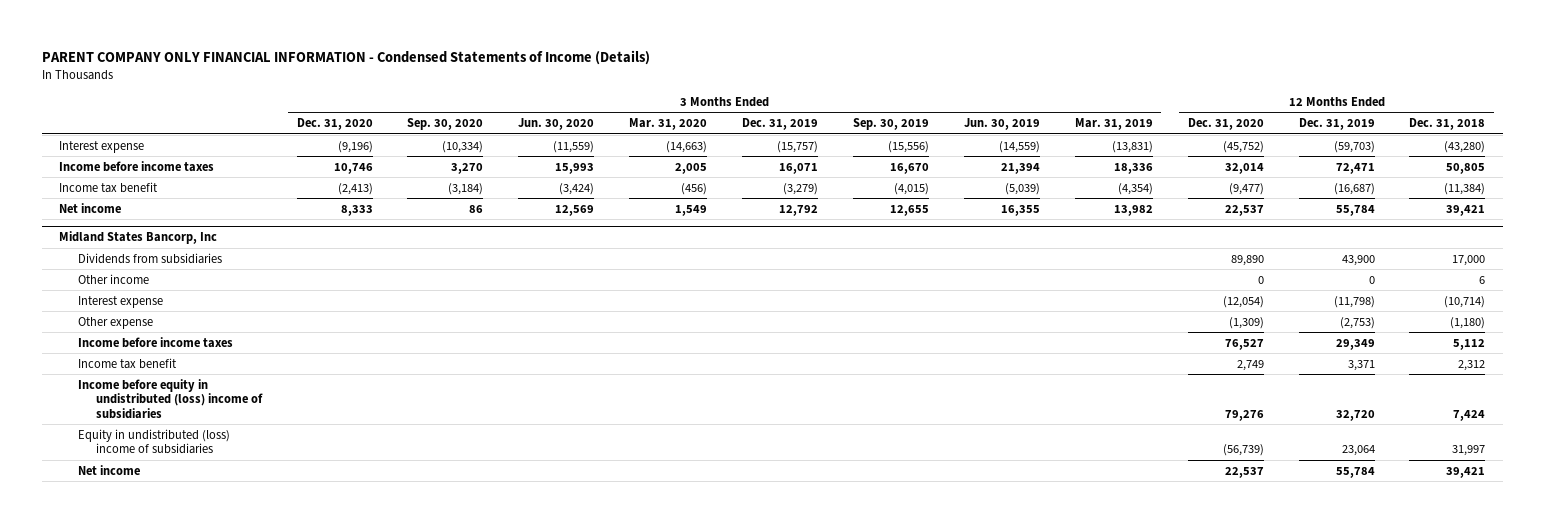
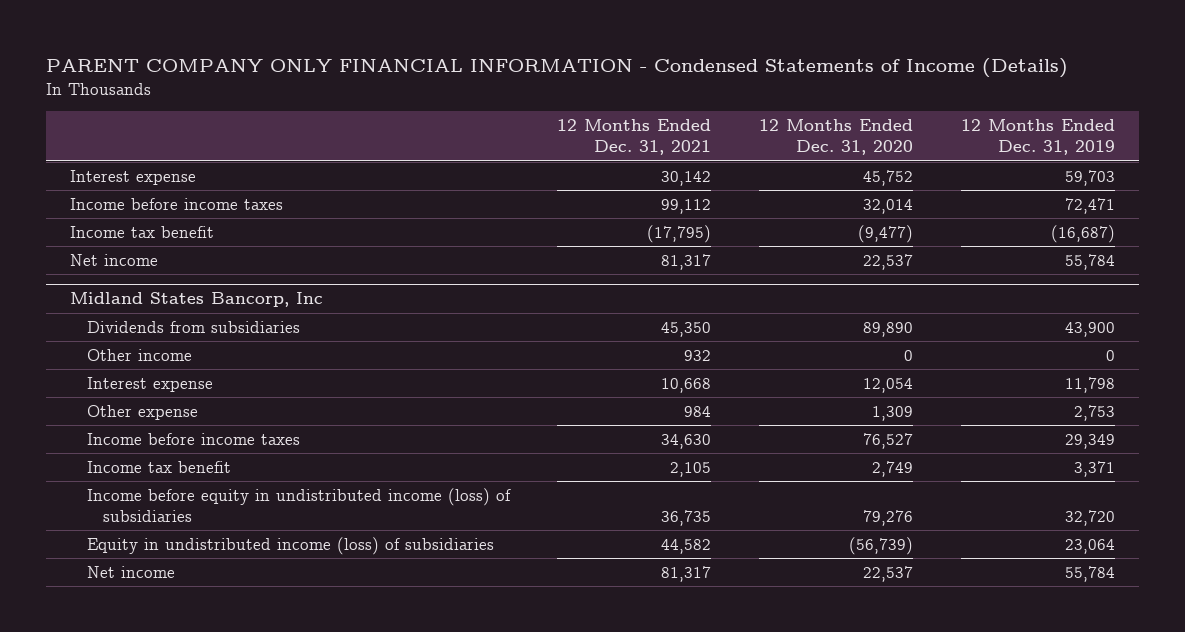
- | 3 Months Ended Dec. 31, 2020 | 3 Months Ended Sep. 30, 2020 | 3 Months Ended Jun. 30, 2020 | 3 Months Ended Mar. 31, 2020 | 3 Months Ended Dec. 31, 2019 | 3 Months Ended Sep. 30, 2019 | 3 Months Ended Jun. 30, 2019 | 3 Months Ended Mar. 31, 2019 | 12 Months Ended Dec. 31, 2020 | 12 Months Ended Dec. 31, 2019 | 12 Months Ended Dec. 31, 2018
+ | 12 Months Ended Dec. 31, 2021 | 12 Months Ended Dec. 31, 2020 | 12 Months Ended Dec. 31, 2019
- Interest expense | (9,196) | (10,334) | (11,559) | (14,663) | (15,757) | (15,556) | (14,559) | (13,831) | (45,752) | (59,703) | (43,280)
+ Interest expense | 30,142 | 45,752 | 59,703
@ Midland States Bancorp, Inc
- Interest expense | | | | | | | | | (12,054) | (11,798) | (10,714)
- Other expense | | | | | | | | | (1,309) | (2,753) | (1,180)
+ Interest expense | 10,668 | 12,054 | 11,798
+ Other expense | 984 | 1,309 | 2,753
- Income before equity in undistributed (loss) income of subsidiaries | | | | | | | | | 79,276 | 32,720 | 7,424
- Equity in undistributed (loss) income of subsidiaries | | | | | | | | | (56,739) | 23,064 | 31,997
+ Income before equity in undistributed income (loss) of subsidiaries | 36,735 | 79,276 | 32,720
+ Equity in undistributed income (loss) of subsidiaries | 44,582 | (56,739) | 23,064

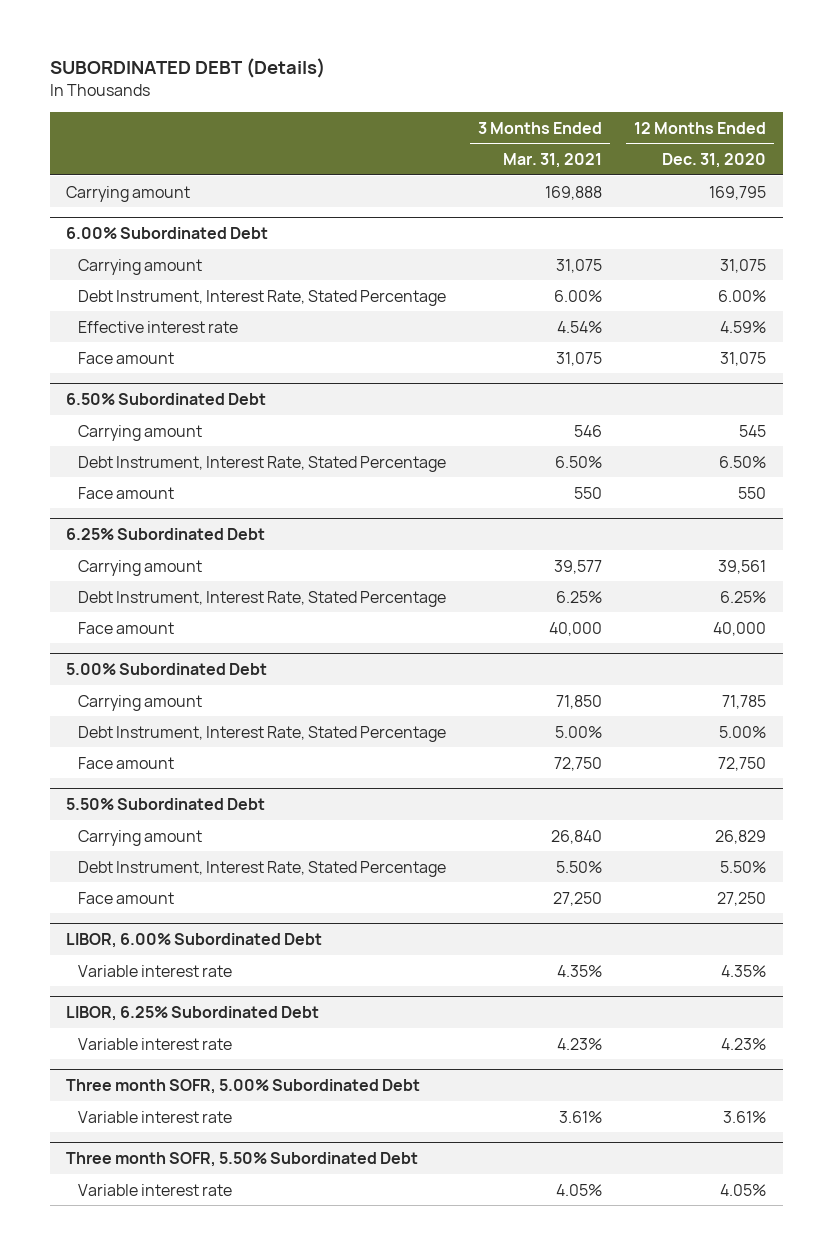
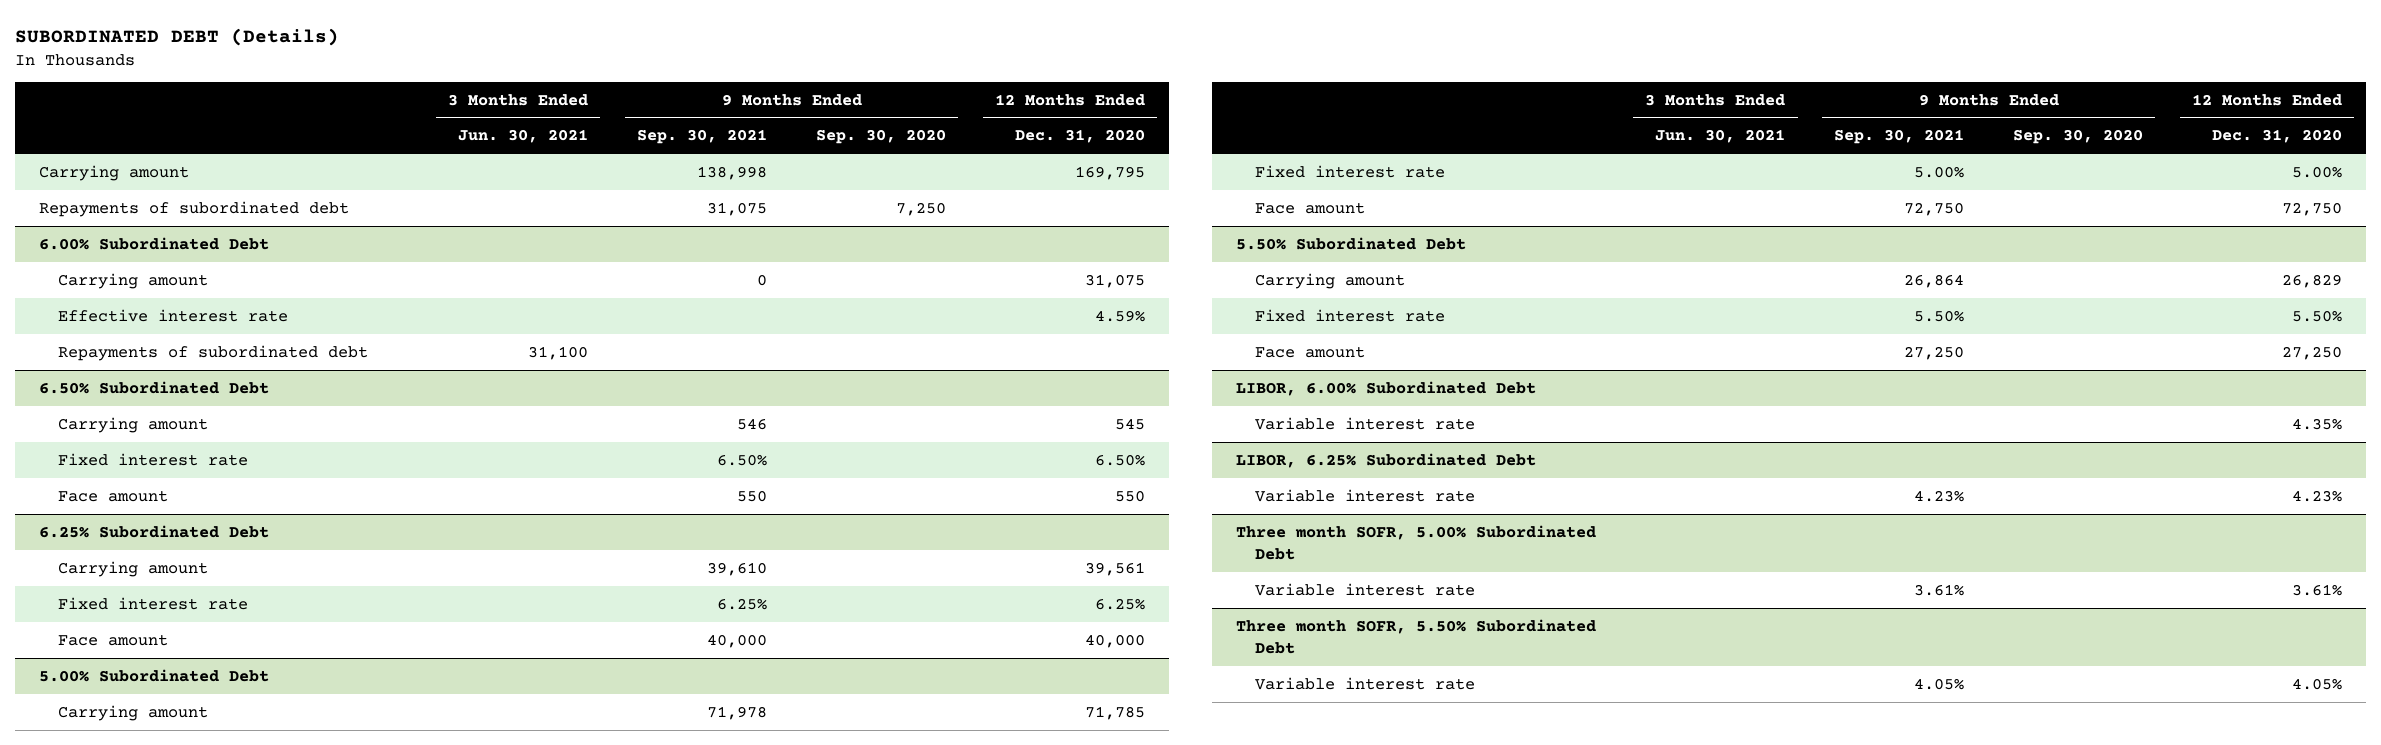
- | 3 Months Ended Mar. 31, 2021 | 12 Months Ended Dec. 31, 2020
+ | 3 Months Ended Jun. 30, 2021 | 9 Months Ended Sep. 30, 2021 | 9 Months Ended Sep. 30, 2020 | 12 Months Ended Dec. 31, 2020
+ Repayments of subordinated debt | | 31,075 | 7,250 |
@ 6.00% Subordinated Debt
- Debt Instrument, Interest Rate, Stated Percentage | 6.00% | 6.00%
- Face amount | 31,075 | 31,075
+ Repayments of subordinated debt | 31,100 | | |
@ 6.50% Subordinated Debt
- Debt Instrument, Interest Rate, Stated Percentage | 6.50% | 6.50%
+ Fixed interest rate | | 6.50% | | 6.50%
@ 6.25% Subordinated Debt
- Debt Instrument, Interest Rate, Stated Percentage | 6.25% | 6.25%
+ Fixed interest rate | | 6.25% | | 6.25%
@ 5.00% Subordinated Debt
- Debt Instrument, Interest Rate, Stated Percentage | 5.00% | 5.00%
+ Fixed interest rate | | 5.00% | | 5.00%
@ 5.50% Subordinated Debt
- Debt Instrument, Interest Rate, Stated Percentage | 5.50% | 5.50%
+ Fixed interest rate | | 5.50% | | 5.50%

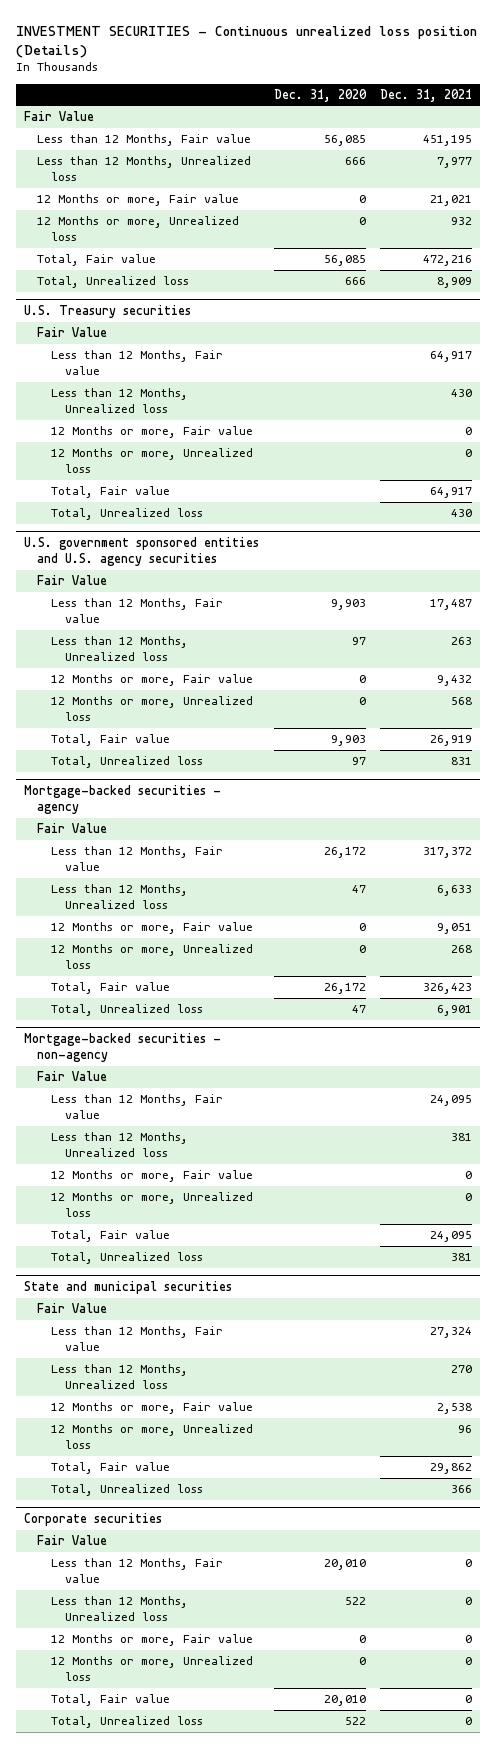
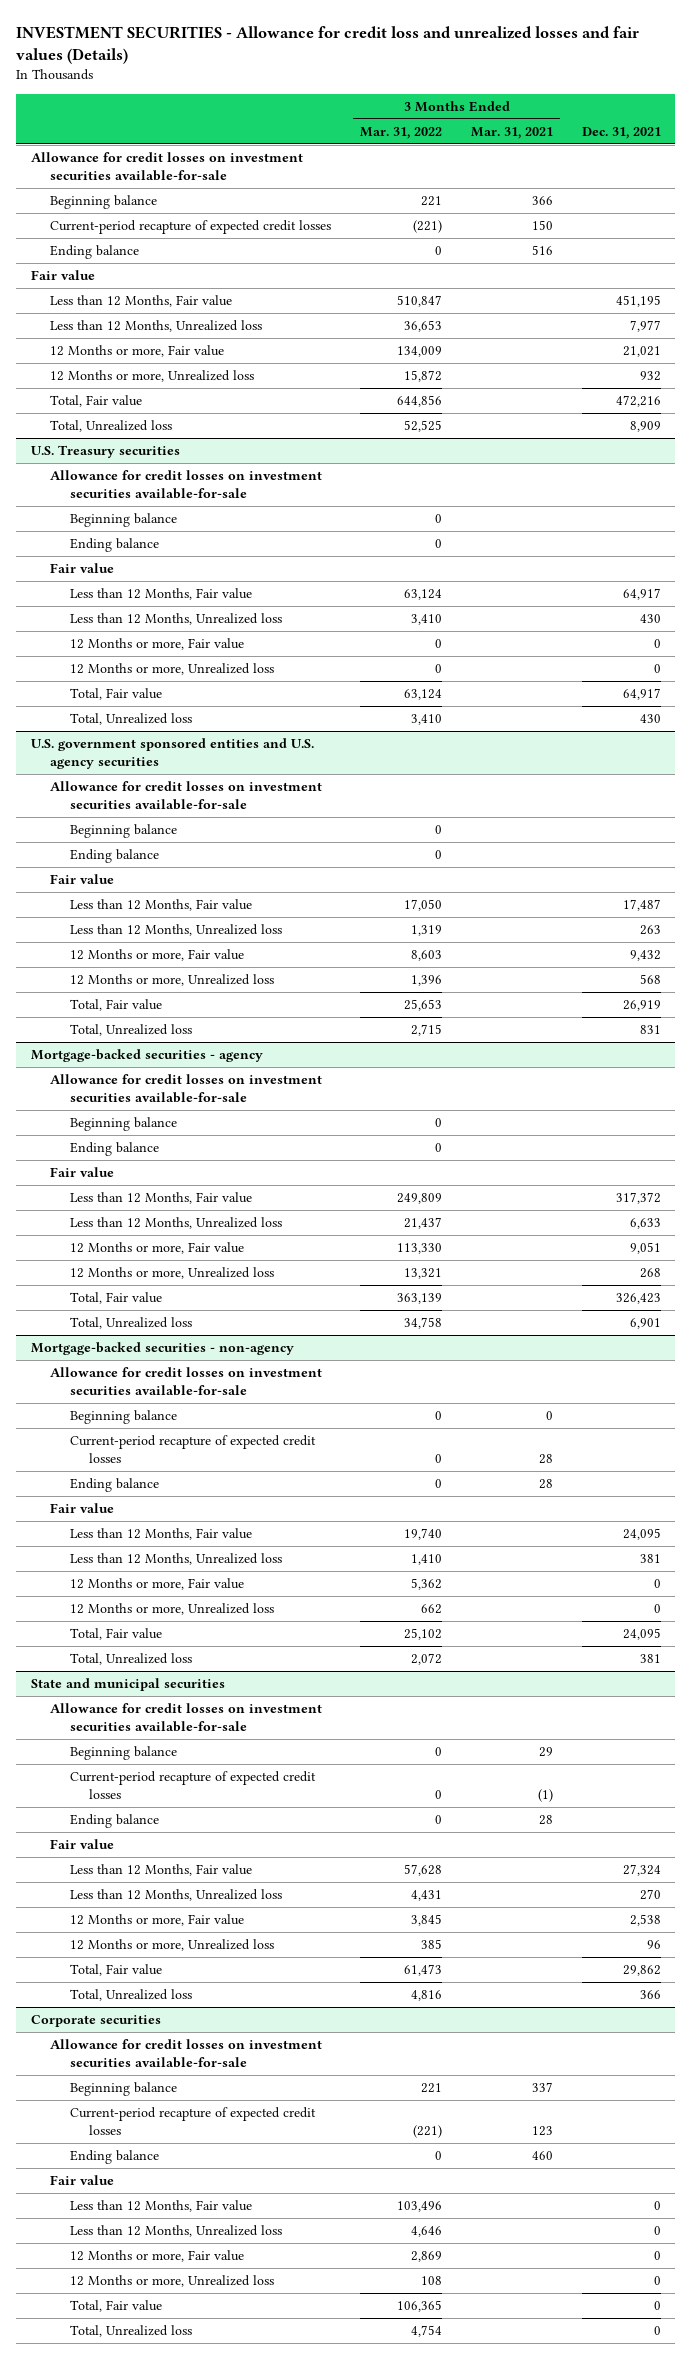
- INVESTMENT SECURITIES - Continuous unrealized loss position (Details)
+ INVESTMENT SECURITIES - Allowance for credit loss and unrealized losses and fair values (Details)
- | Dec. 31, 2020 | Dec. 31, 2021
+ | 3 Months Ended Mar. 31, 2022 | 3 Months Ended Mar. 31, 2021 | Dec. 31, 2021
- Fair Value
+ Allowance for credit losses on investment securities available-for-sale
+ Beginning balance | 221 | 366 |
+ Current-period recapture of expected credit losses | (221) | 150 |
+ Ending balance | 0 | 516 |
+ Fair value
@ U.S. Treasury securities
- Fair Value
+ Allowance for credit losses on investment securities available-for-sale
+ Beginning balance | 0 | |
+ Ending balance | 0 | |
+ Fair value
@ U.S. government sponsored entities and U.S. agency securities
- Fair Value
+ Allowance for credit losses on investment securities available-for-sale
+ Beginning balance | 0 | |
+ Ending balance | 0 | |
+ Fair value
@ Mortgage-backed securities - agency
- Fair Value
+ Allowance for credit losses on investment securities available-for-sale
+ Beginning balance | 0 | |
+ Ending balance | 0 | |
+ Fair value
@ Mortgage-backed securities - non-agency
- Fair Value
+ Allowance for credit losses on investment securities available-for-sale
+ Beginning balance | 0 | 0 |
+ Current-period recapture of expected credit losses | 0 | 28 |
+ Ending balance | 0 | 28 |
+ Fair value
@ State and municipal securities
- Fair Value
+ Allowance for credit losses on investment securities available-for-sale
+ Beginning balance | 0 | 29 |
+ Current-period recapture of expected credit losses | 0 | (1) |
+ Ending balance | 0 | 28 |
+ Fair value
@ Corporate securities
- Fair Value
+ Allowance for credit losses on investment securities available-for-sale
+ Beginning balance | 221 | 337 |
+ Current-period recapture of expected credit losses | (221) | 123 |
+ Ending balance | 0 | 460 |
+ Fair value

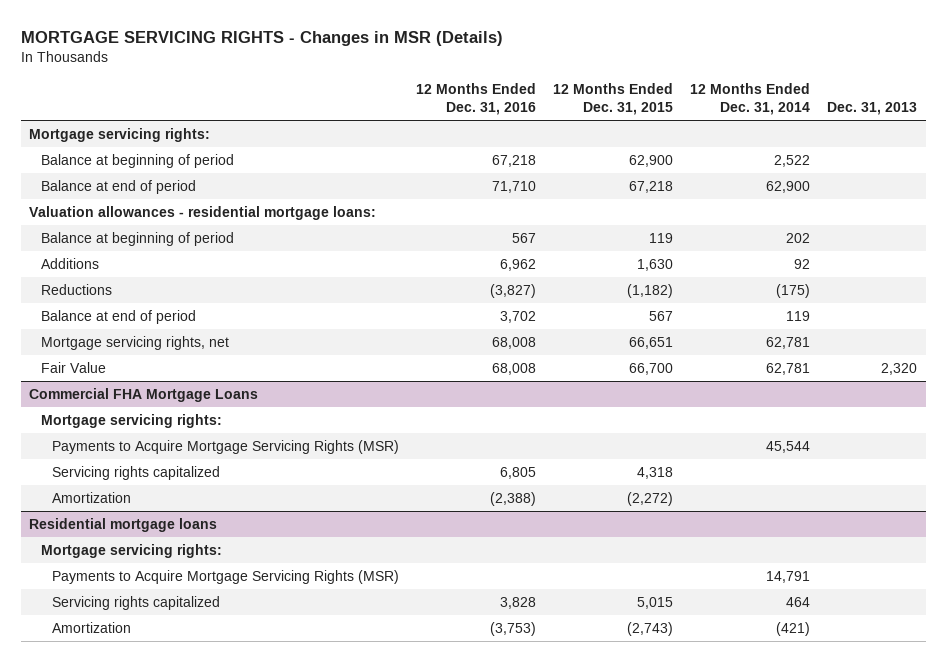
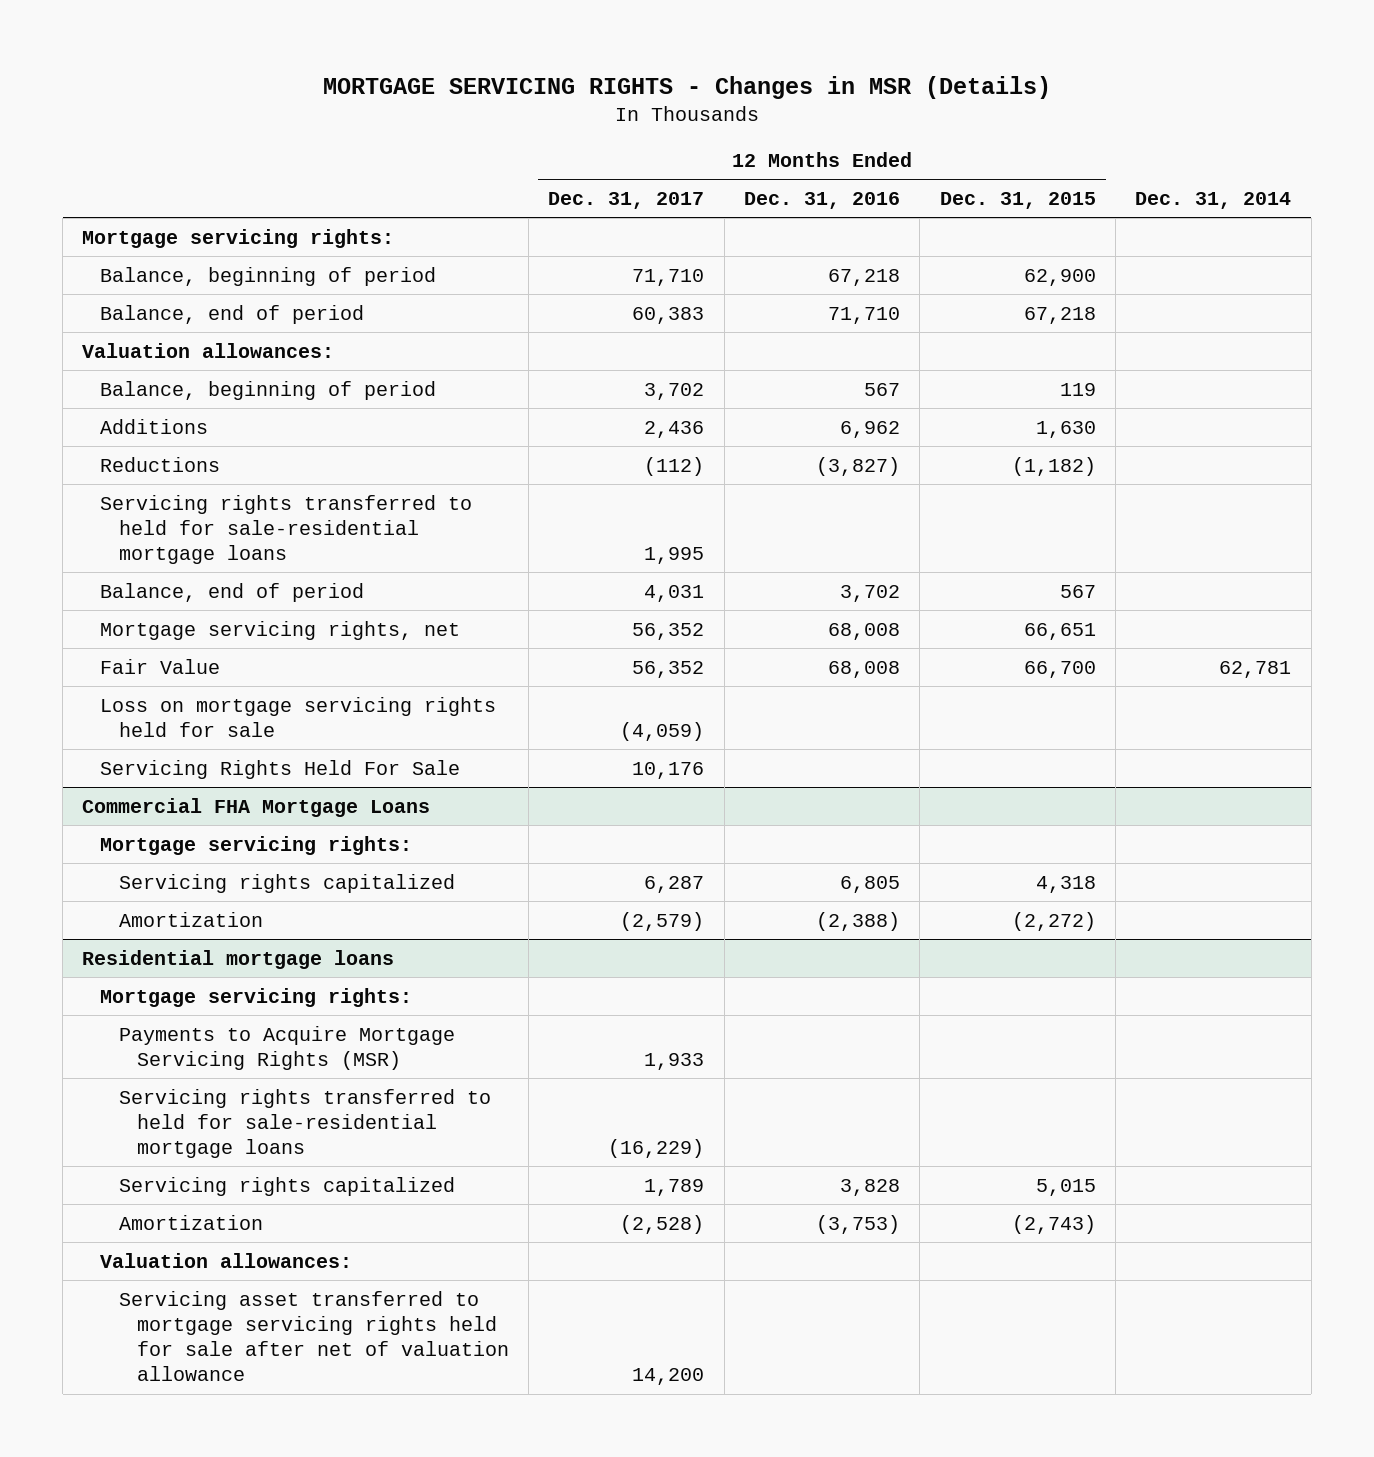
- | 12 Months Ended Dec. 31, 2016 | 12 Months Ended Dec. 31, 2015 | 12 Months Ended Dec. 31, 2014 | Dec. 31, 2013
+ | 12 Months Ended Dec. 31, 2017 | 12 Months Ended Dec. 31, 2016 | 12 Months Ended Dec. 31, 2015 | Dec. 31, 2014
- Balance at beginning of period | 67,218 | 62,900 | 2,522 |
- Balance at end of period | 71,710 | 67,218 | 62,900 |
- Valuation allowances - residential mortgage loans:
- Balance at beginning of period | 567 | 119 | 202 |
+ Balance, beginning of period | 71,710 | 67,218 | 62,900 |
+ Balance, end of period | 60,383 | 71,710 | 67,218 |
+ Valuation allowances:
+ Balance, beginning of period | 3,702 | 567 | 119 |
- Balance at end of period | 3,702 | 567 | 119 |
+ Servicing rights transferred to held for sale-residential mortgage loans | 1,995 | | |
+ Balance, end of period | 4,031 | 3,702 | 567 |
+ Loss on mortgage servicing rights held for sale | (4,059) | | |
+ Servicing Rights Held For Sale | 10,176 | | |
@ Commercial FHA Mortgage Loans
- Payments to Acquire Mortgage Servicing Rights (MSR) | | | 45,544 |
@ Residential mortgage loans
+ Servicing rights transferred to held for sale-residential mortgage loans | (16,229) | | |
+ Valuation allowances:
+ Servicing asset transferred to mortgage servicing rights held for sale after net of valuation allowance | 14,200 | | |

